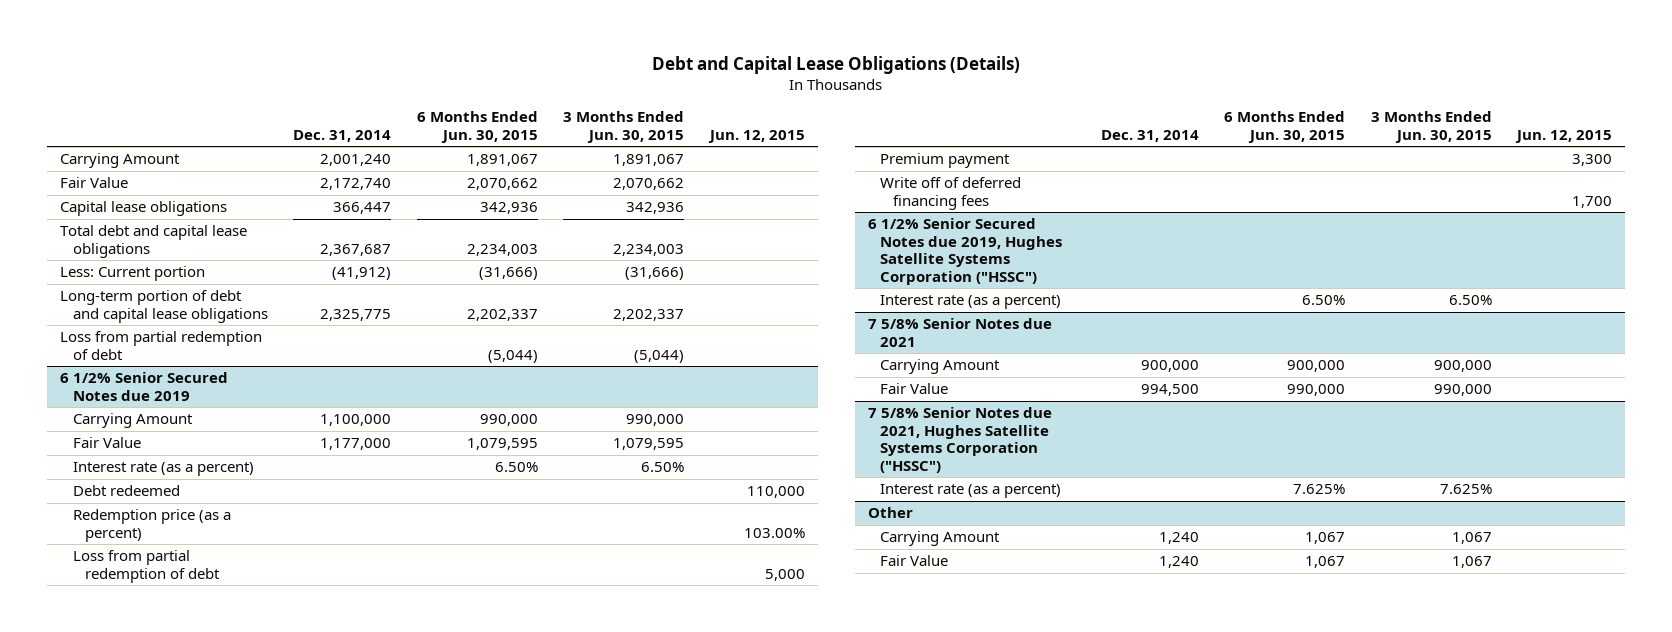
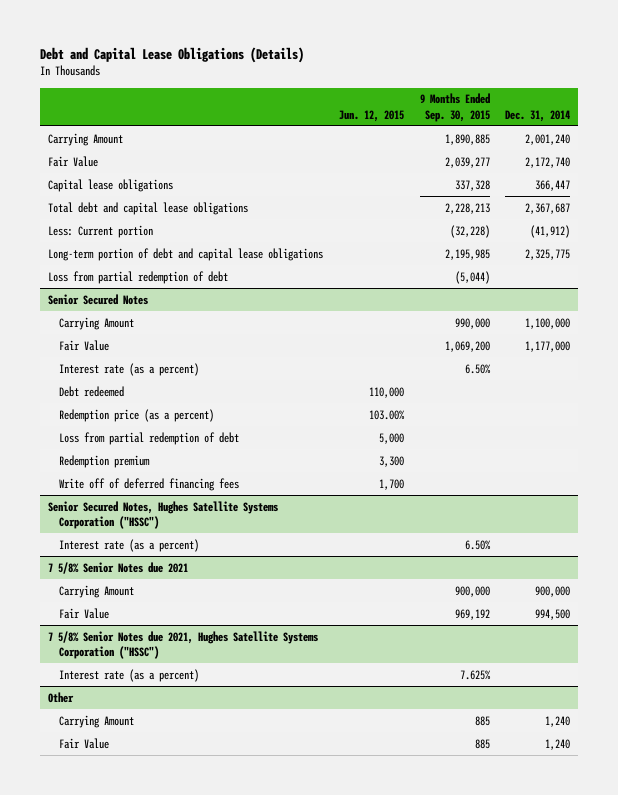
- | Dec. 31, 2014 | 6 Months Ended Jun. 30, 2015 | 3 Months Ended Jun. 30, 2015 | Jun. 12, 2015
+ | Jun. 12, 2015 | 9 Months Ended Sep. 30, 2015 | Dec. 31, 2014
- 6 1/2% Senior Secured Notes due 2019
+ Senior Secured Notes
- Premium payment | | | | 3,300
+ Redemption premium | 3,300 | |
- 6 1/2% Senior Secured Notes due 2019, Hughes Satellite Systems Corporation ("HSSC")
+ Senior Secured Notes, Hughes Satellite Systems Corporation ("HSSC")

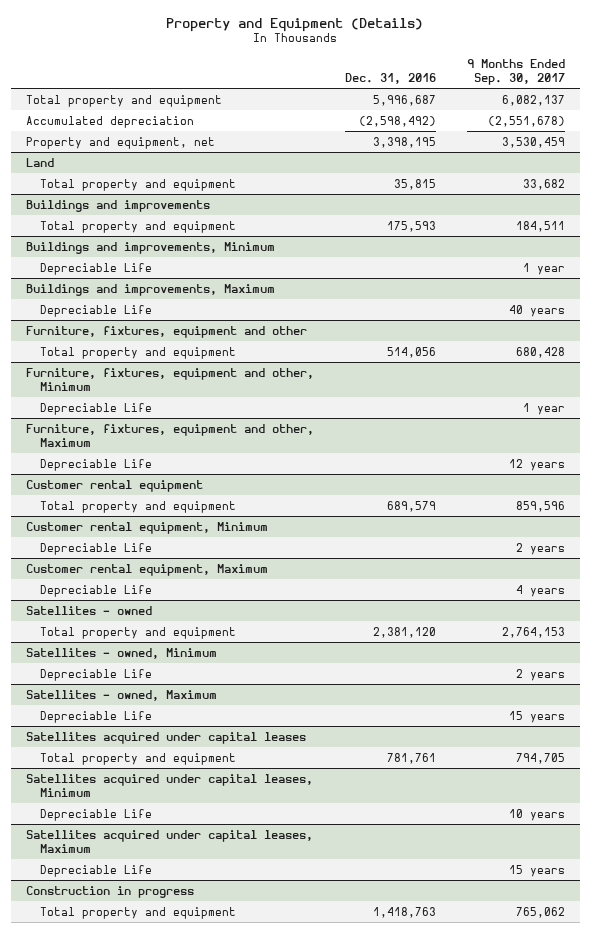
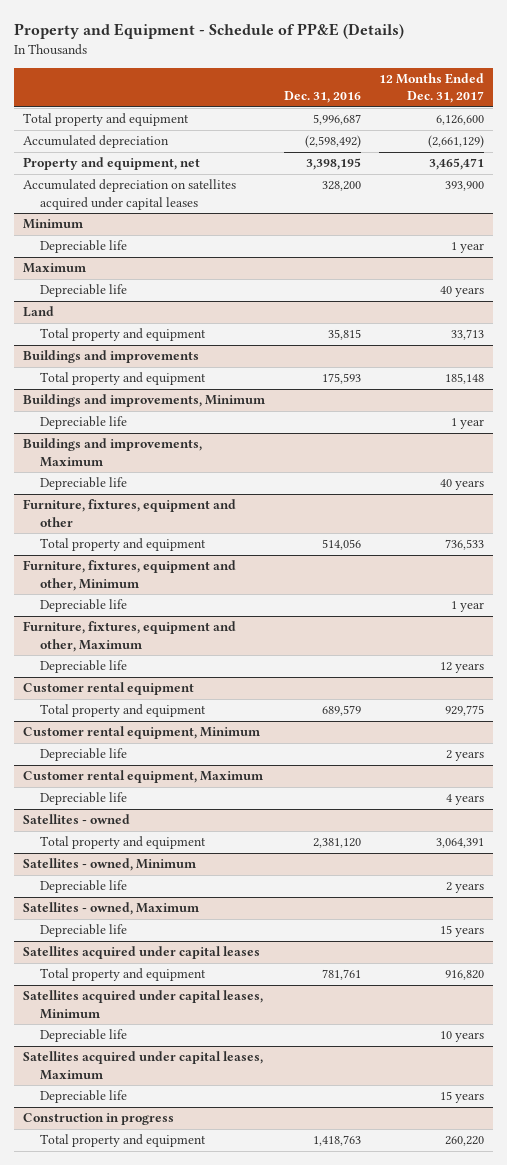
- Property and Equipment (Details)
+ Property and Equipment - Schedule of PP&E (Details)
- | Dec. 31, 2016 | 9 Months Ended Sep. 30, 2017
+ | Dec. 31, 2016 | 12 Months Ended Dec. 31, 2017
+ Accumulated depreciation on satellites acquired under capital leases | 328,200 | 393,900
+ Minimum
+ Depreciable life | | 1 year
+ Maximum
+ Depreciable life | | 40 years
@ Buildings and improvements, Minimum
- Depreciable Life | | 1 year
+ Depreciable life | | 1 year
@ Buildings and improvements, Maximum
- Depreciable Life | | 40 years
+ Depreciable life | | 40 years
@ Furniture, fixtures, equipment and other, Minimum
- Depreciable Life | | 1 year
+ Depreciable life | | 1 year
@ Furniture, fixtures, equipment and other, Maximum
- Depreciable Life | | 12 years
+ Depreciable life | | 12 years
@ Customer rental equipment, Minimum
- Depreciable Life | | 2 years
+ Depreciable life | | 2 years
@ Customer rental equipment, Maximum
- Depreciable Life | | 4 years
+ Depreciable life | | 4 years
@ Satellites - owned, Minimum
- Depreciable Life | | 2 years
+ Depreciable life | | 2 years
@ Satellites - owned, Maximum
- Depreciable Life | | 15 years
+ Depreciable life | | 15 years
@ Satellites acquired under capital leases, Minimum
- Depreciable Life | | 10 years
+ Depreciable life | | 10 years
@ Satellites acquired under capital leases, Maximum
- Depreciable Life | | 15 years
+ Depreciable life | | 15 years

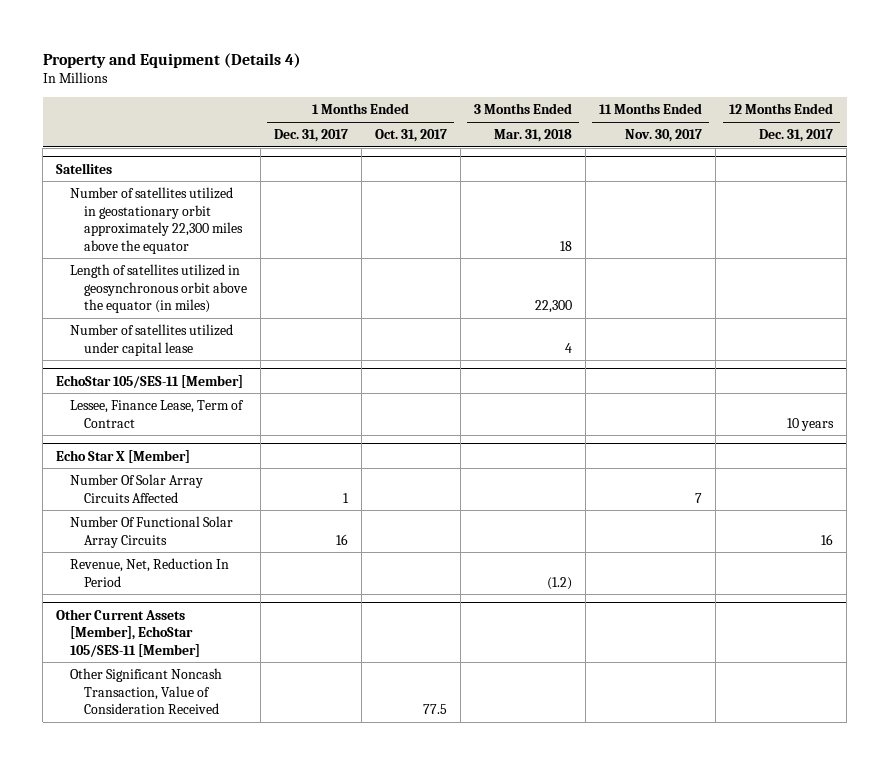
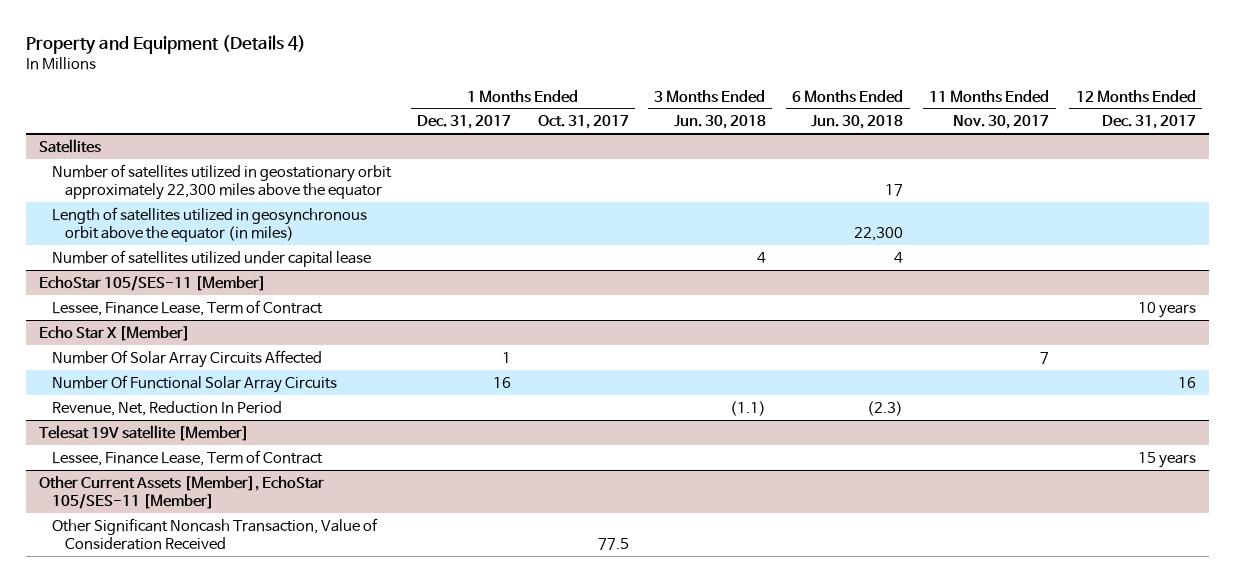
- | 1 Months Ended Dec. 31, 2017 | 1 Months Ended Oct. 31, 2017 | 3 Months Ended Mar. 31, 2018 | 11 Months Ended Nov. 30, 2017 | 12 Months Ended Dec. 31, 2017
+ | 1 Months Ended Dec. 31, 2017 | 1 Months Ended Oct. 31, 2017 | 3 Months Ended Jun. 30, 2018 | 6 Months Ended Jun. 30, 2018 | 11 Months Ended Nov. 30, 2017 | 12 Months Ended Dec. 31, 2017
+ Telesat 19V satellite [Member]
+ Lessee, Finance Lease, Term of Contract | | | | | | 15 years

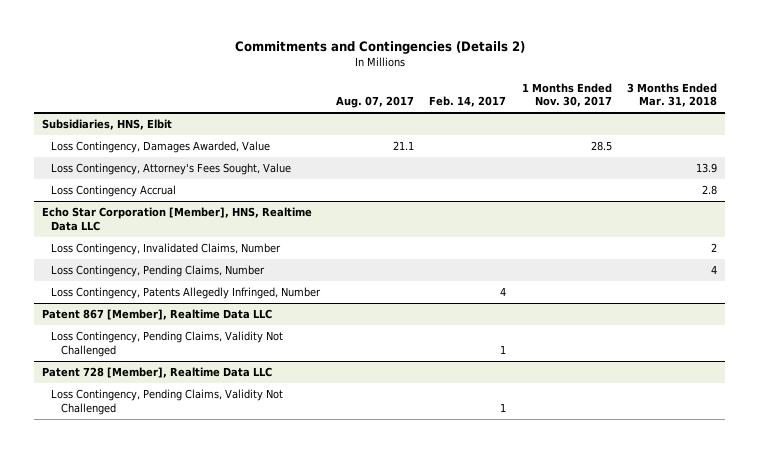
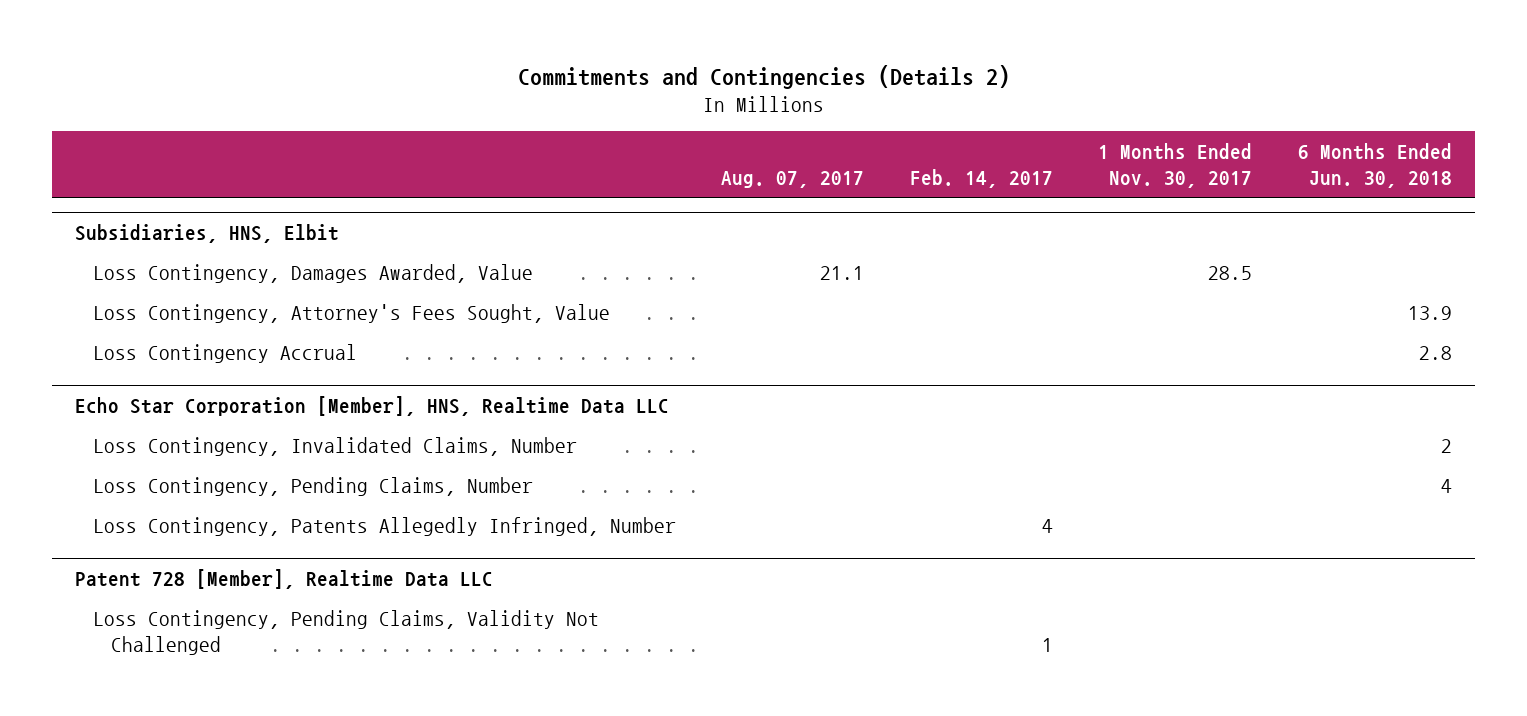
- | Aug. 07, 2017 | Feb. 14, 2017 | 1 Months Ended Nov. 30, 2017 | 3 Months Ended Mar. 31, 2018
+ | Aug. 07, 2017 | Feb. 14, 2017 | 1 Months Ended Nov. 30, 2017 | 6 Months Ended Jun. 30, 2018
- Patent 867 [Member], Realtime Data LLC
- Loss Contingency, Pending Claims, Validity Not Challenged | | 1 | |

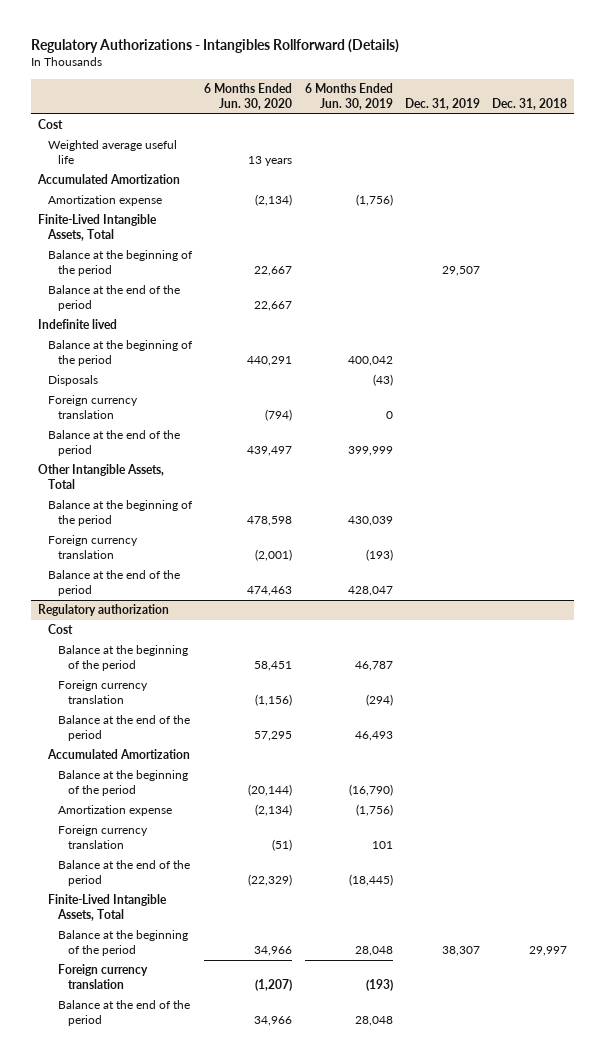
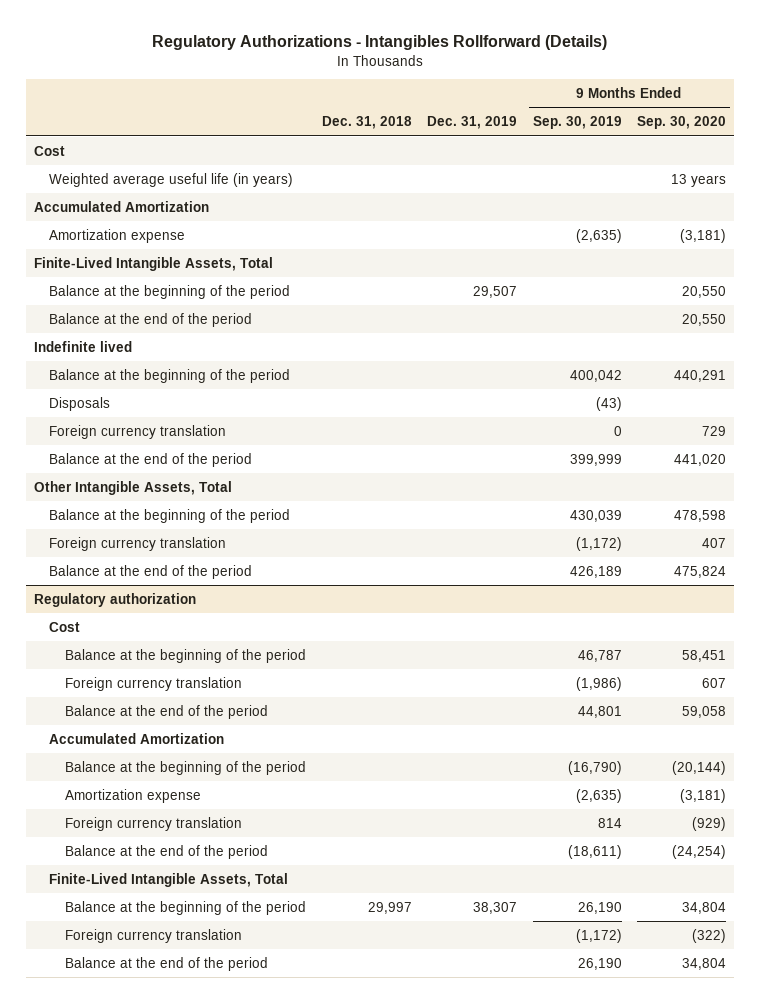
- | 6 Months Ended Jun. 30, 2020 | 6 Months Ended Jun. 30, 2019 | Dec. 31, 2019 | Dec. 31, 2018
+ | Dec. 31, 2018 | Dec. 31, 2019 | 9 Months Ended Sep. 30, 2019 | 9 Months Ended Sep. 30, 2020
- Weighted average useful life | 13 years | | |
+ Weighted average useful life (in years) | | | | 13 years

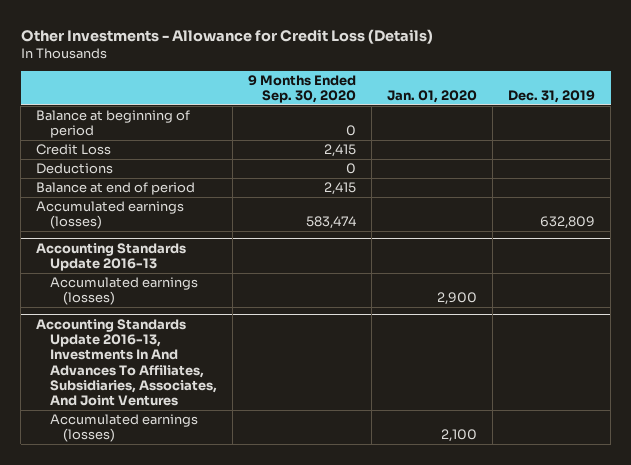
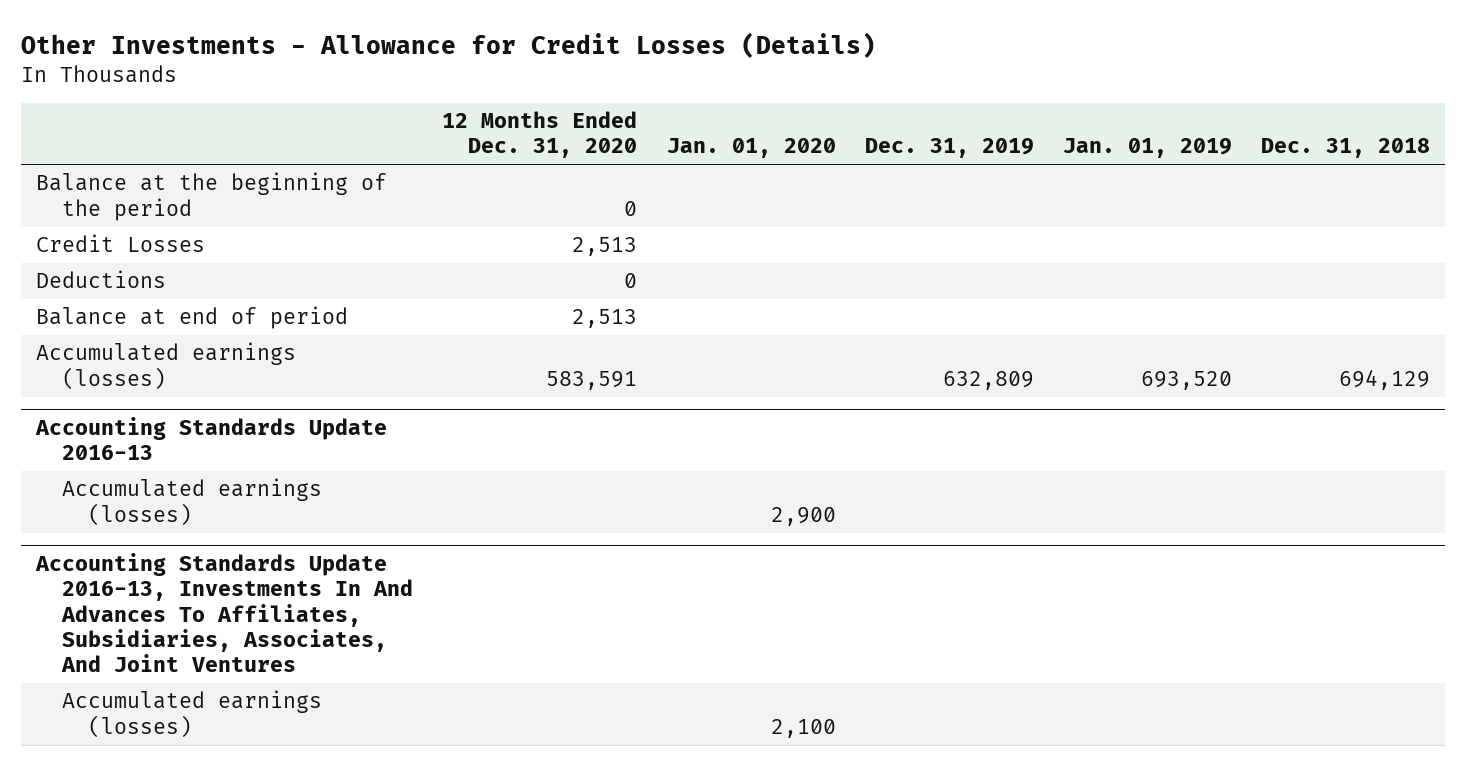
- Other Investments - Allowance for Credit Loss (Details)
+ Other Investments - Allowance for Credit Losses (Details)
- | 9 Months Ended Sep. 30, 2020 | Jan. 01, 2020 | Dec. 31, 2019
+ | 12 Months Ended Dec. 31, 2020 | Jan. 01, 2020 | Dec. 31, 2019 | Jan. 01, 2019 | Dec. 31, 2018
- Balance at beginning of period | 0 | |
- Credit Loss | 2,415 | |
+ Balance at the beginning of the period | 0 | | | |
+ Credit Losses | 2,513 | | | |

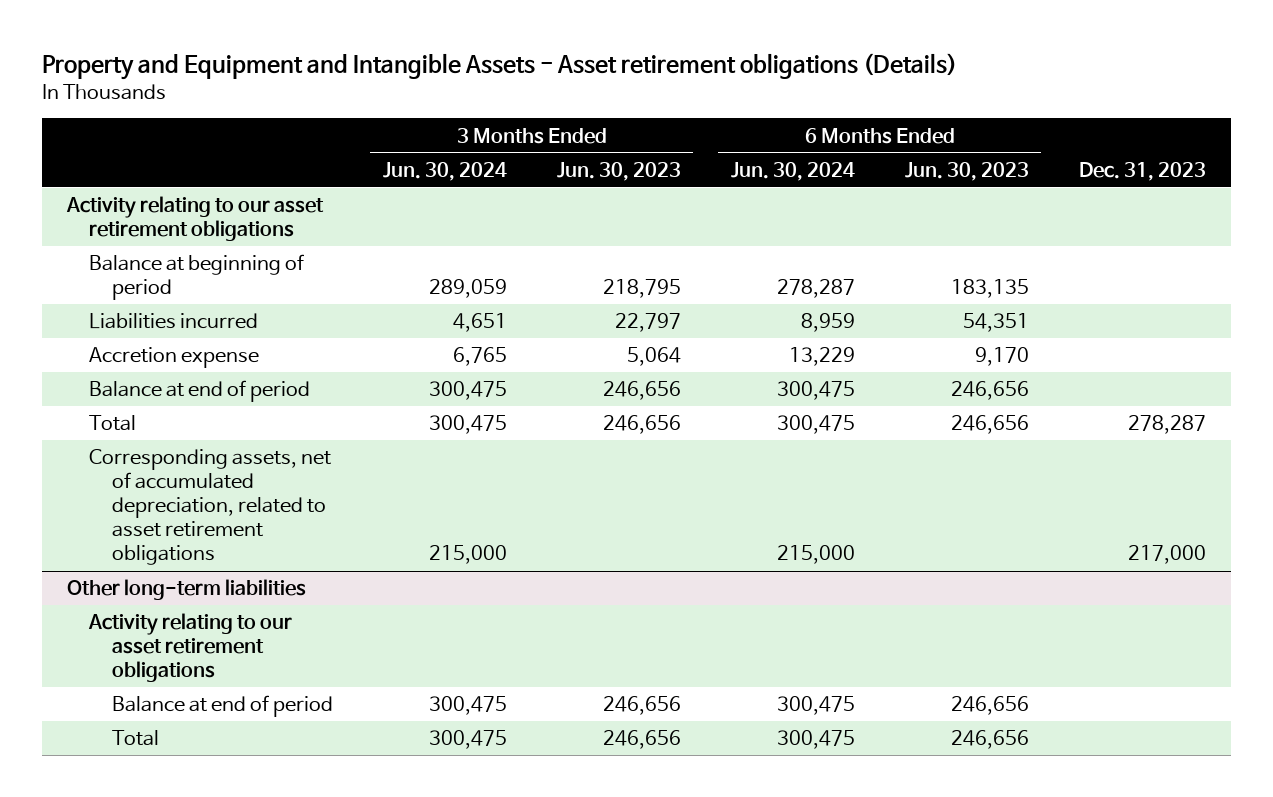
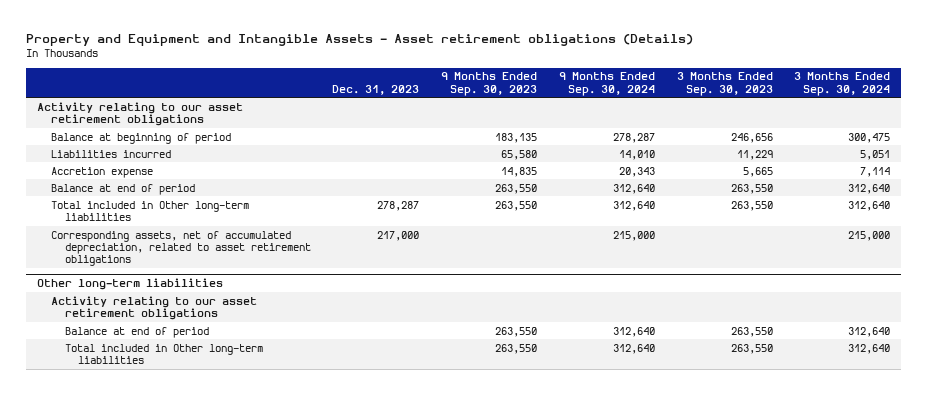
- | 3 Months Ended Jun. 30, 2024 | 3 Months Ended Jun. 30, 2023 | 6 Months Ended Jun. 30, 2024 | 6 Months Ended Jun. 30, 2023 | Dec. 31, 2023
+ | Dec. 31, 2023 | 9 Months Ended Sep. 30, 2023 | 9 Months Ended Sep. 30, 2024 | 3 Months Ended Sep. 30, 2023 | 3 Months Ended Sep. 30, 2024
- Total | 300,475 | 246,656 | 300,475 | 246,656 | 278,287
+ Total included in Other long-term liabilities | 278,287 | 263,550 | 312,640 | 263,550 | 312,640
@ Other long-term liabilities
- Total | 300,475 | 246,656 | 300,475 | 246,656 |
+ Total included in Other long-term liabilities | | 263,550 | 312,640 | 263,550 | 312,640

